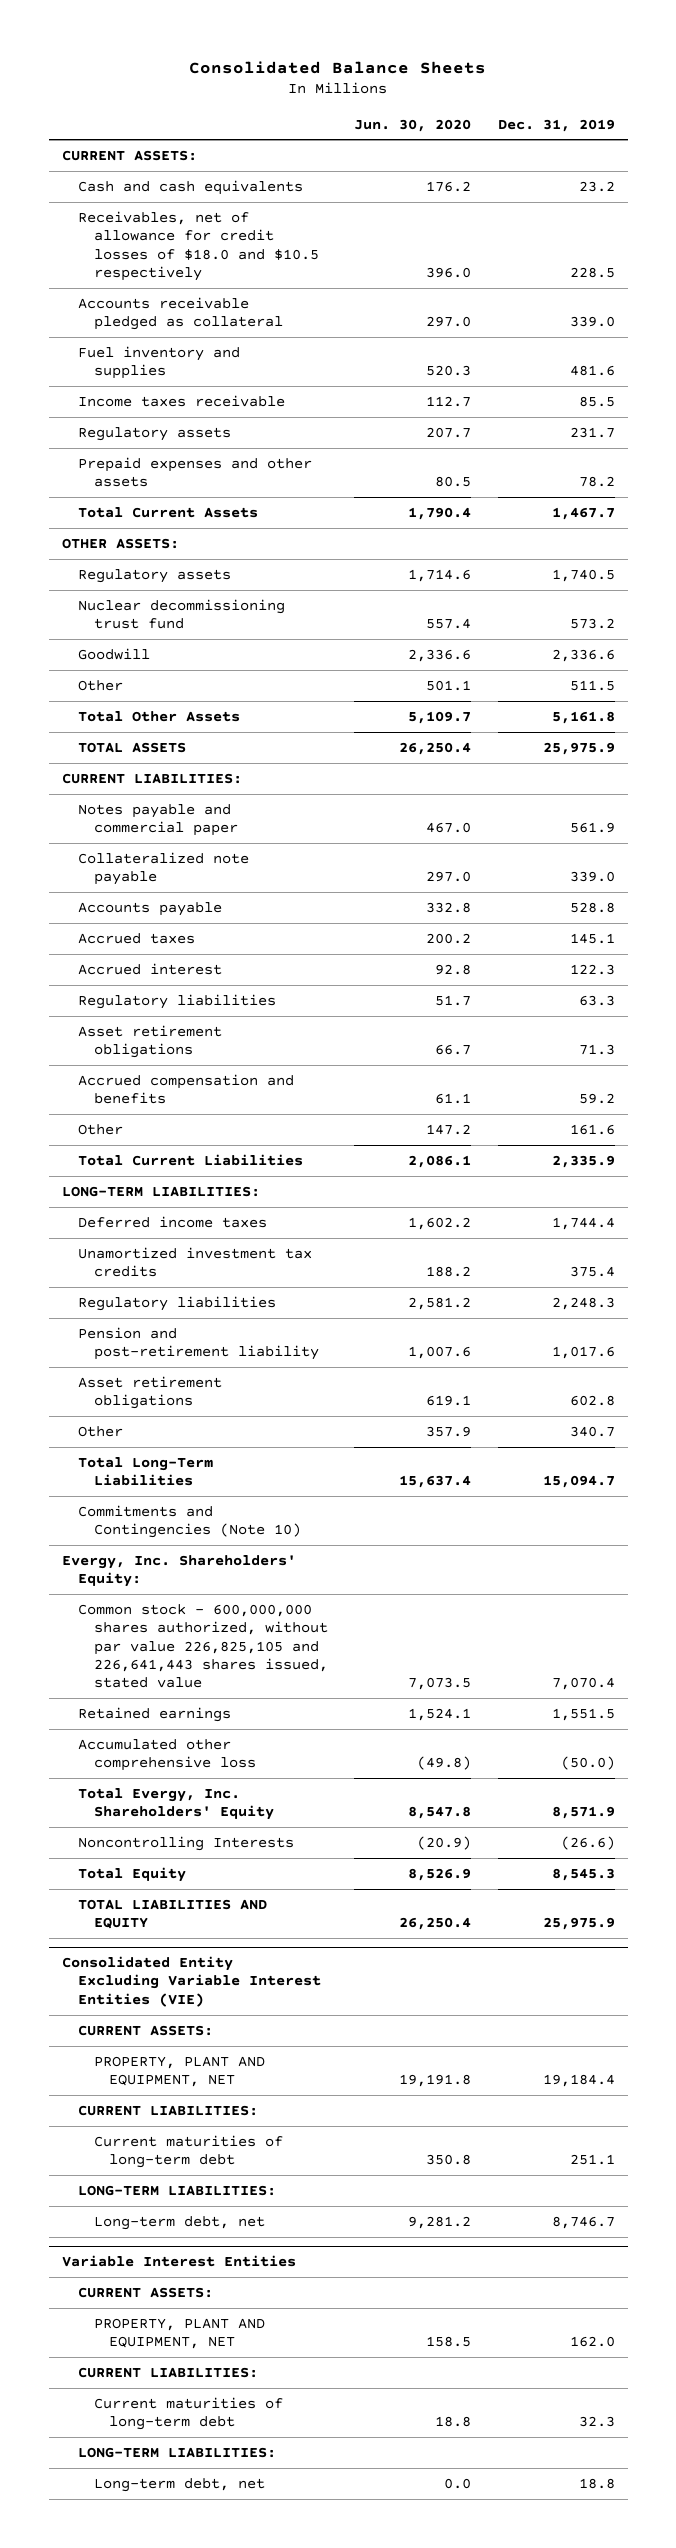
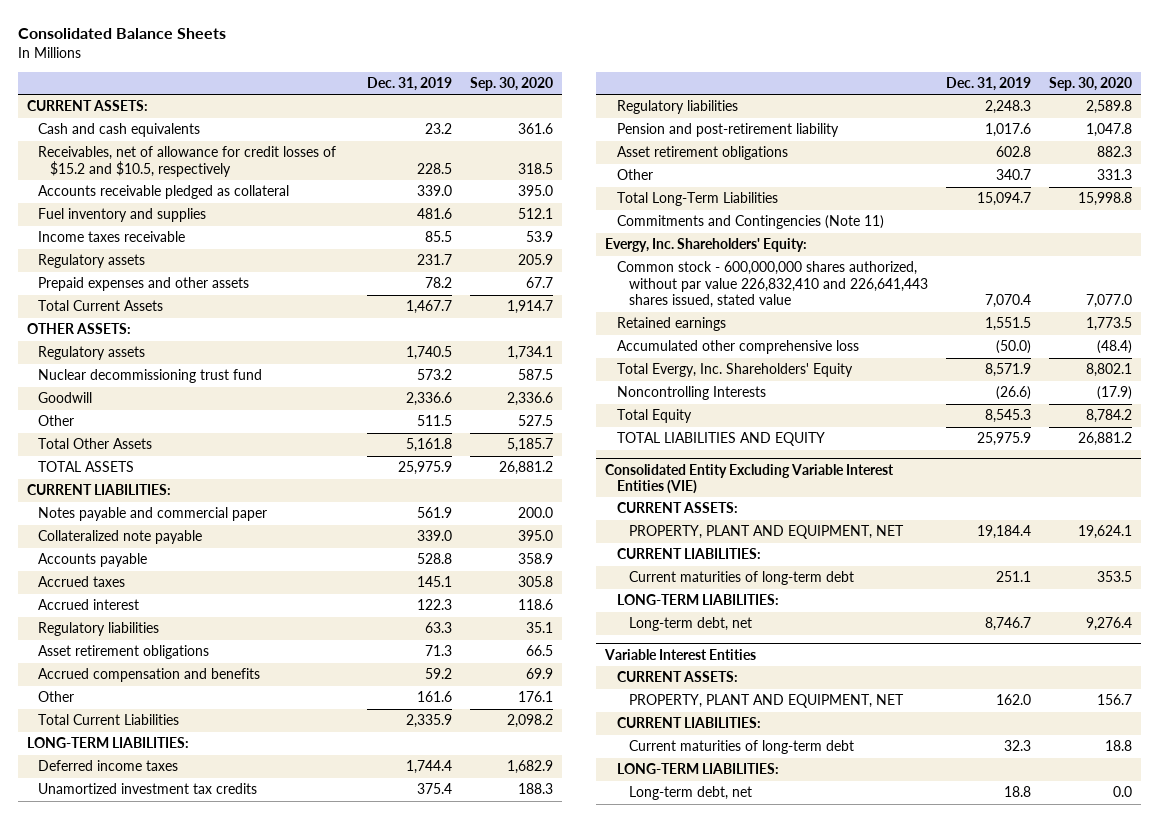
- | Jun. 30, 2020 | Dec. 31, 2019
+ | Dec. 31, 2019 | Sep. 30, 2020
- Receivables, net of allowance for credit losses of $18.0 and $10.5 respectively | 396.0 | 228.5
+ Receivables, net of allowance for credit losses of $15.2 and $10.5, respectively | 228.5 | 318.5
- Commitments and Contingencies (Note 10)
+ Commitments and Contingencies (Note 11)
- Common stock - 600,000,000 shares authorized, without par value 226,825,105 and 226,641,443 shares issued, stated value | 7,073.5 | 7,070.4
+ Common stock - 600,000,000 shares authorized, without par value 226,832,410 and 226,641,443 shares issued, stated value | 7,070.4 | 7,077.0

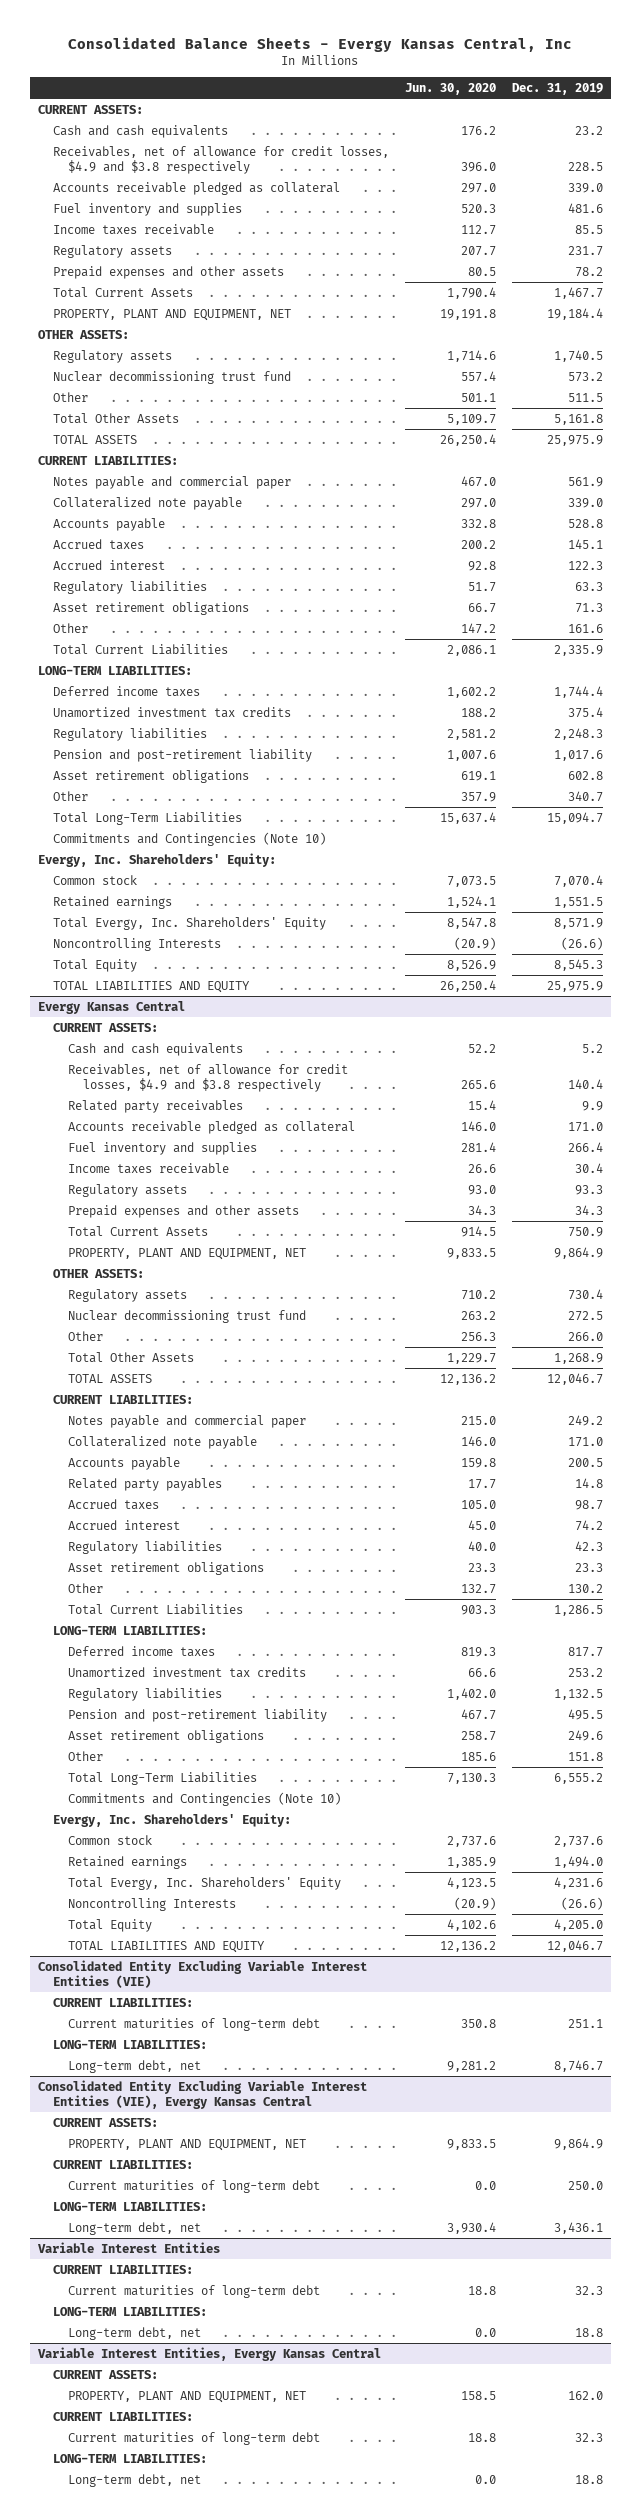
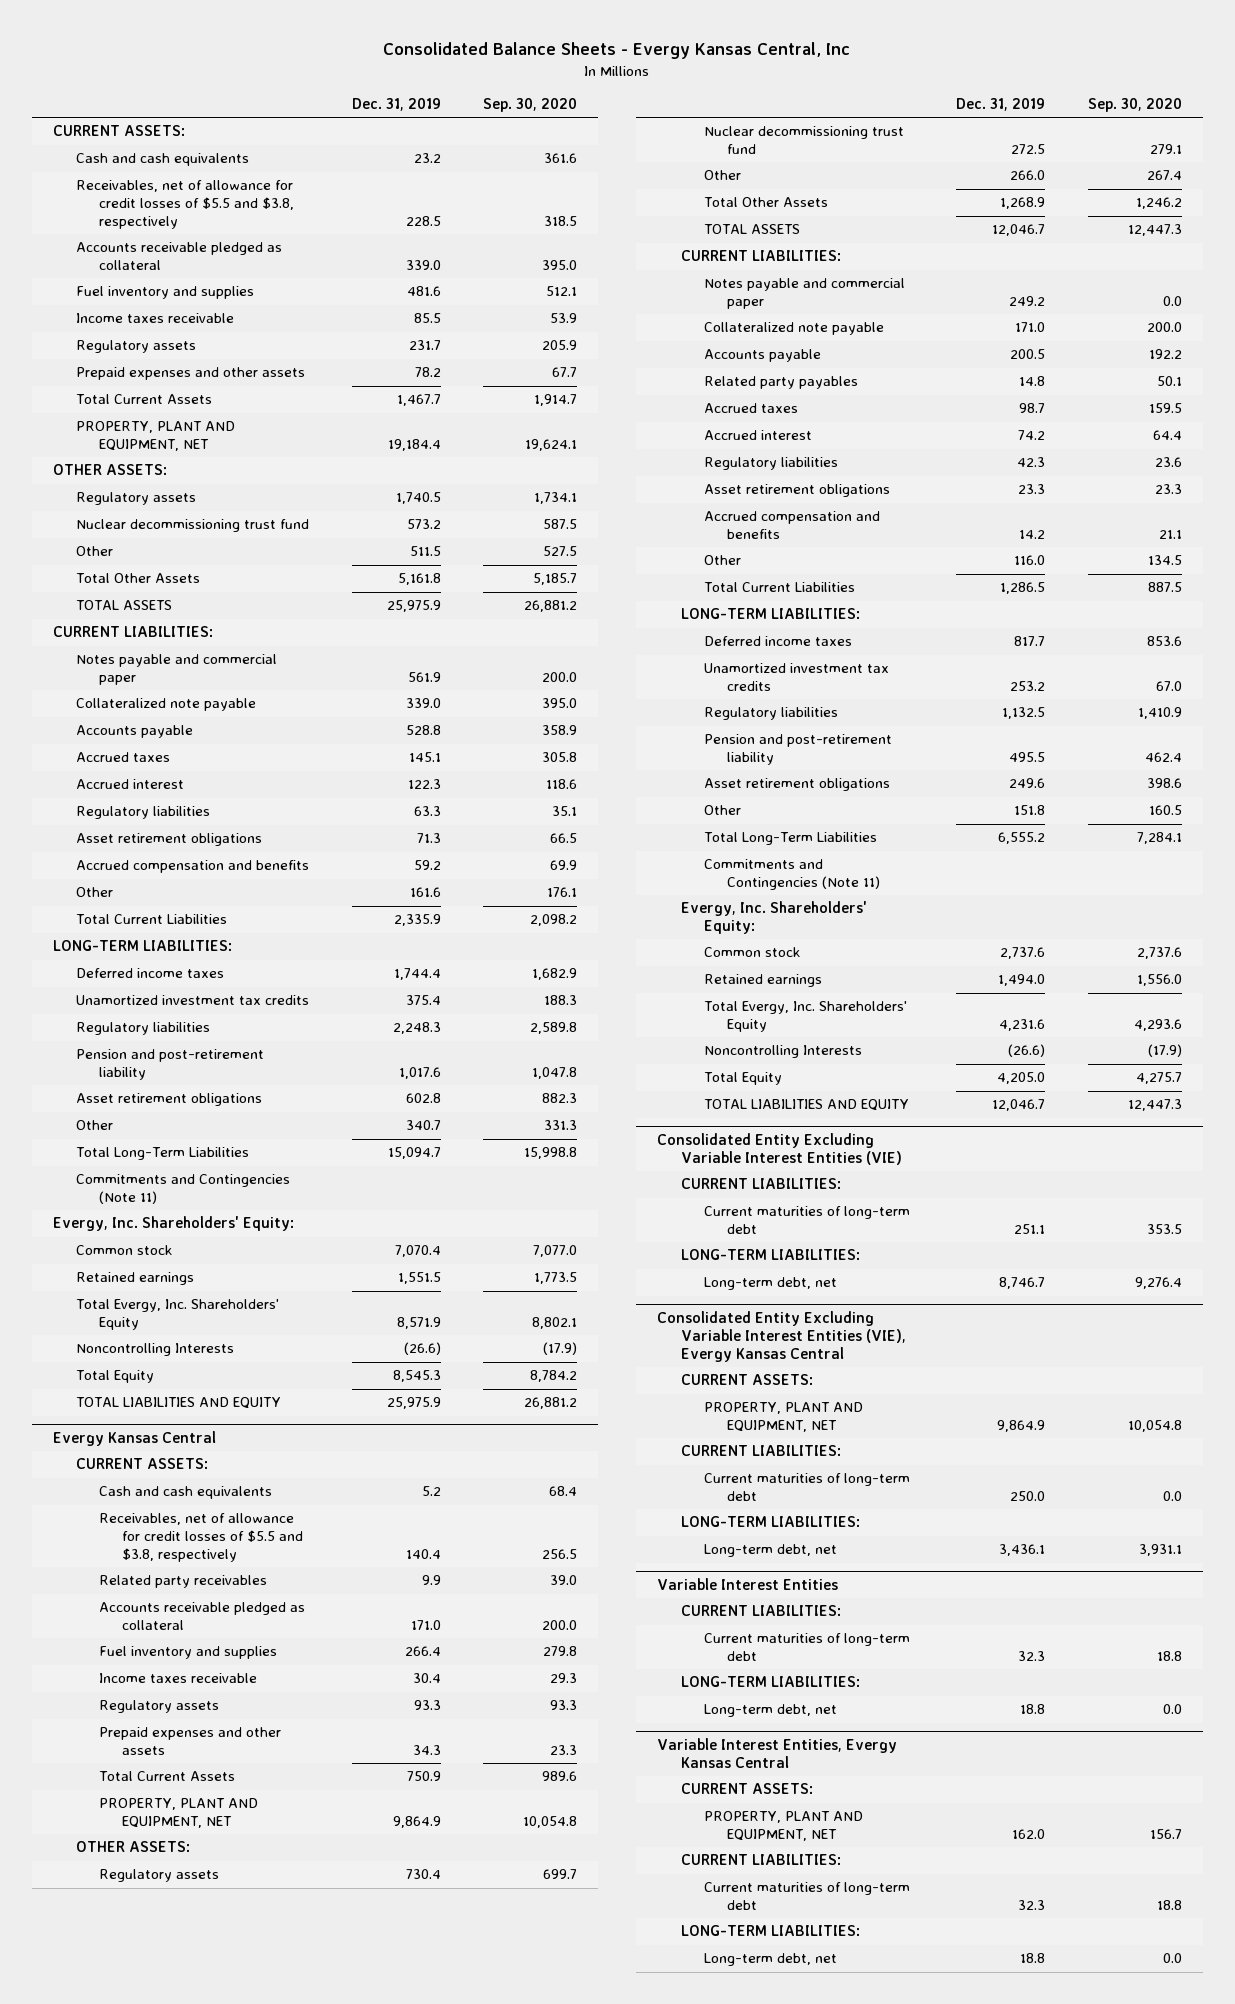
- | Jun. 30, 2020 | Dec. 31, 2019
+ | Dec. 31, 2019 | Sep. 30, 2020
- Receivables, net of allowance for credit losses, $4.9 and $3.8 respectively | 396.0 | 228.5
+ Receivables, net of allowance for credit losses of $5.5 and $3.8, respectively | 228.5 | 318.5
+ Accrued compensation and benefits | 59.2 | 69.9
- Commitments and Contingencies (Note 10)
+ Commitments and Contingencies (Note 11)
@ Evergy Kansas Central
- Receivables, net of allowance for credit losses, $4.9 and $3.8 respectively | 265.6 | 140.4
+ Receivables, net of allowance for credit losses of $5.5 and $3.8, respectively | 140.4 | 256.5
- Other | 132.7 | 130.2
+ Accrued compensation and benefits | 14.2 | 21.1
+ Other | 116.0 | 134.5
- Commitments and Contingencies (Note 10)
+ Commitments and Contingencies (Note 11)

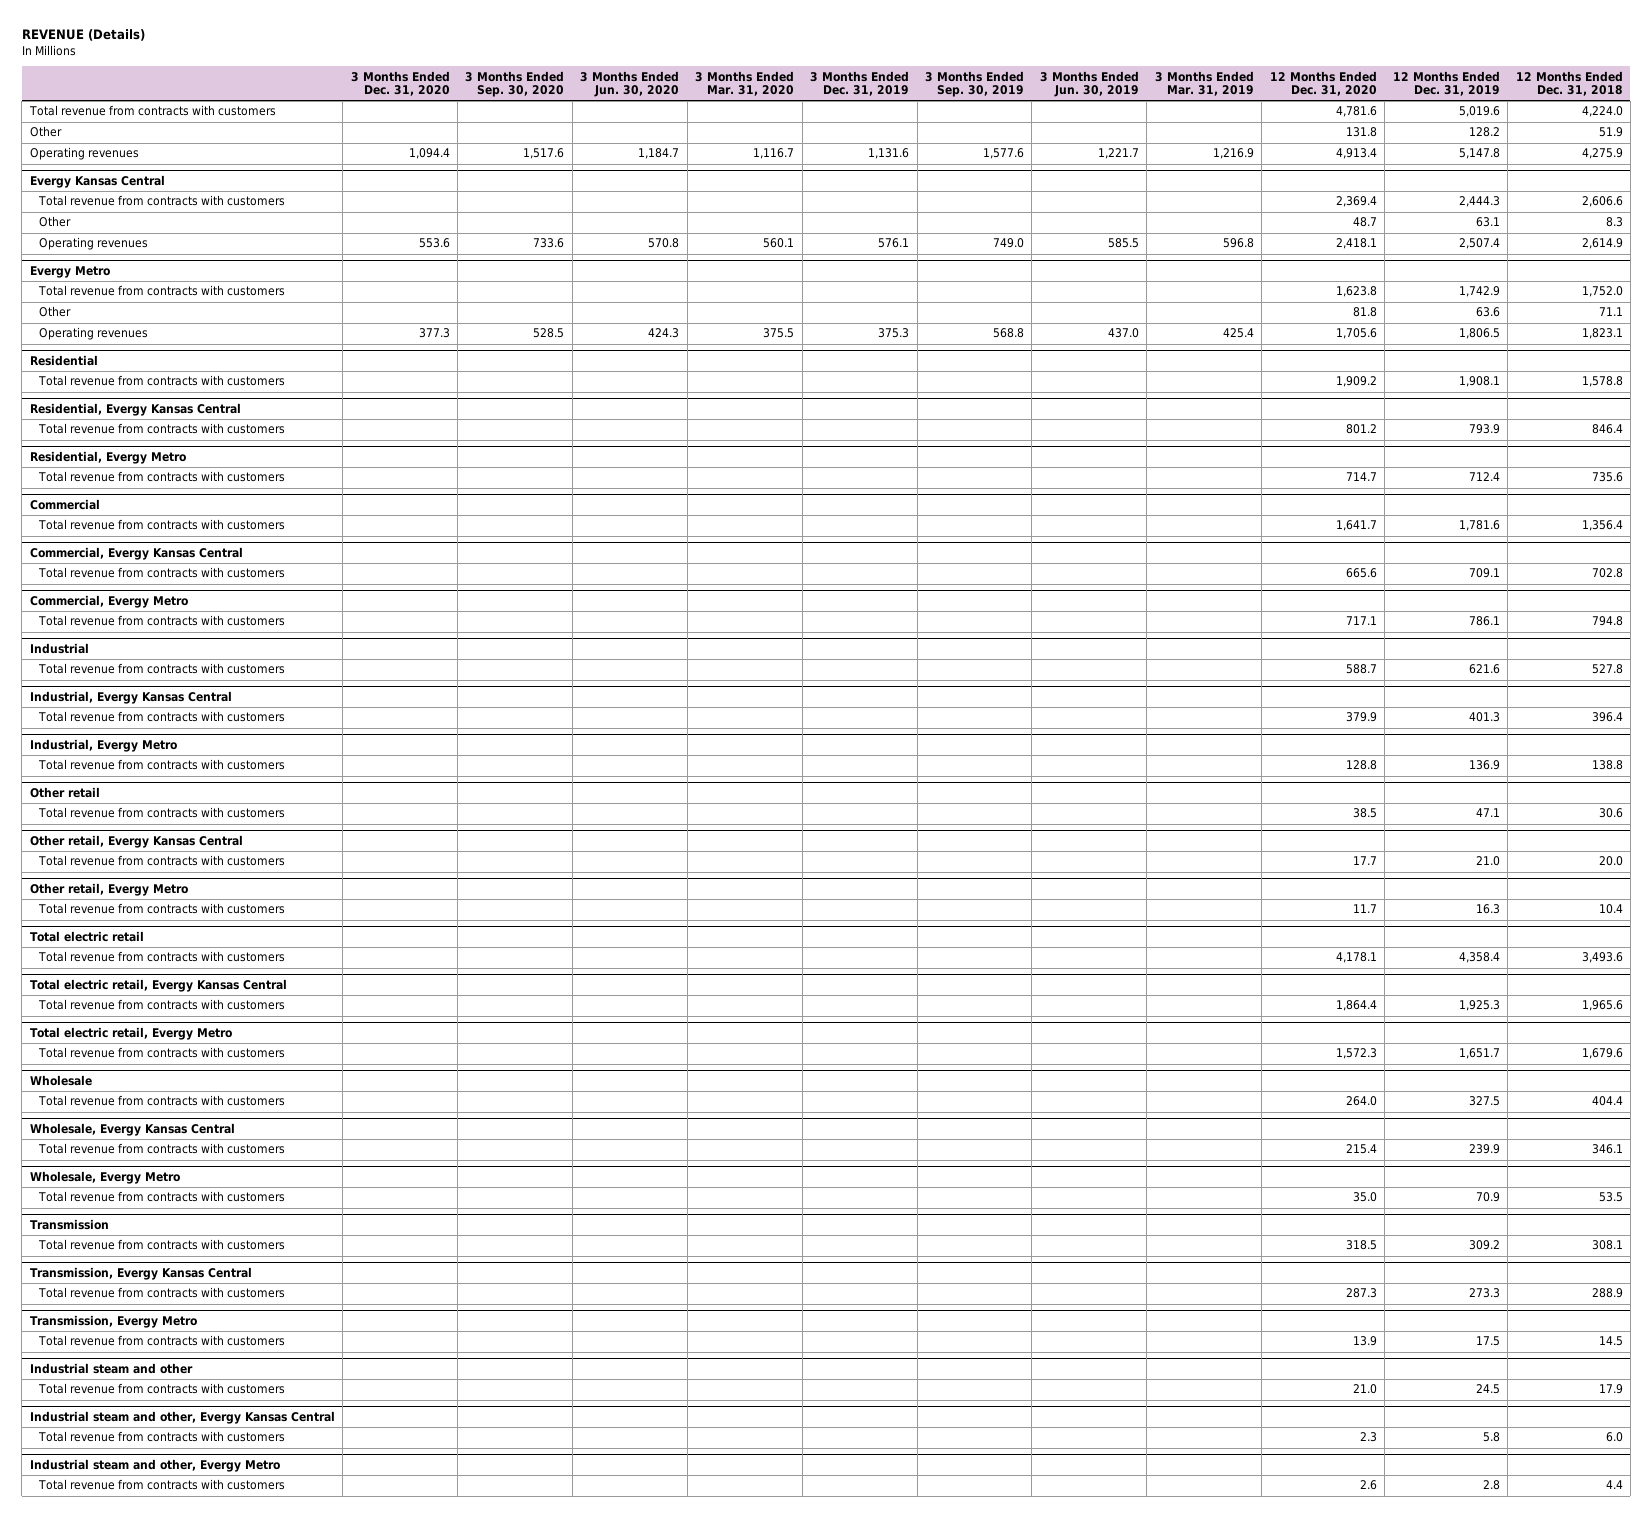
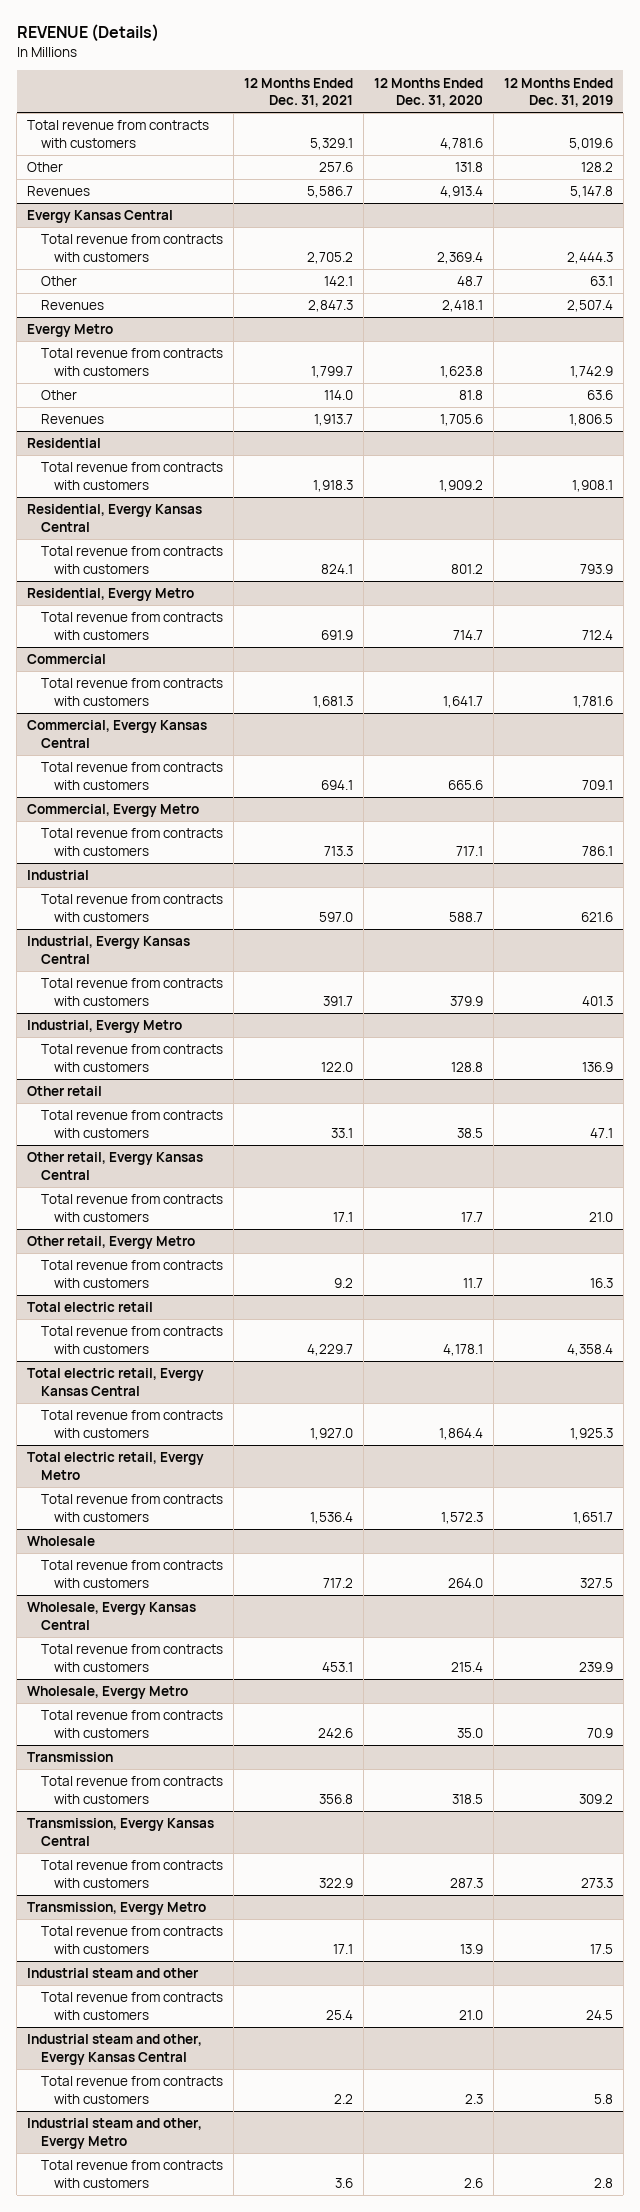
- | 3 Months Ended Dec. 31, 2020 | 3 Months Ended Sep. 30, 2020 | 3 Months Ended Jun. 30, 2020 | 3 Months Ended Mar. 31, 2020 | 3 Months Ended Dec. 31, 2019 | 3 Months Ended Sep. 30, 2019 | 3 Months Ended Jun. 30, 2019 | 3 Months Ended Mar. 31, 2019 | 12 Months Ended Dec. 31, 2020 | 12 Months Ended Dec. 31, 2019 | 12 Months Ended Dec. 31, 2018
+ | 12 Months Ended Dec. 31, 2021 | 12 Months Ended Dec. 31, 2020 | 12 Months Ended Dec. 31, 2019
- Operating revenues | 1,094.4 | 1,517.6 | 1,184.7 | 1,116.7 | 1,131.6 | 1,577.6 | 1,221.7 | 1,216.9 | 4,913.4 | 5,147.8 | 4,275.9
+ Revenues | 5,586.7 | 4,913.4 | 5,147.8
@ Evergy Kansas Central
- Operating revenues | 553.6 | 733.6 | 570.8 | 560.1 | 576.1 | 749.0 | 585.5 | 596.8 | 2,418.1 | 2,507.4 | 2,614.9
+ Revenues | 2,847.3 | 2,418.1 | 2,507.4
@ Evergy Metro
- Operating revenues | 377.3 | 528.5 | 424.3 | 375.5 | 375.3 | 568.8 | 437.0 | 425.4 | 1,705.6 | 1,806.5 | 1,823.1
+ Revenues | 1,913.7 | 1,705.6 | 1,806.5

